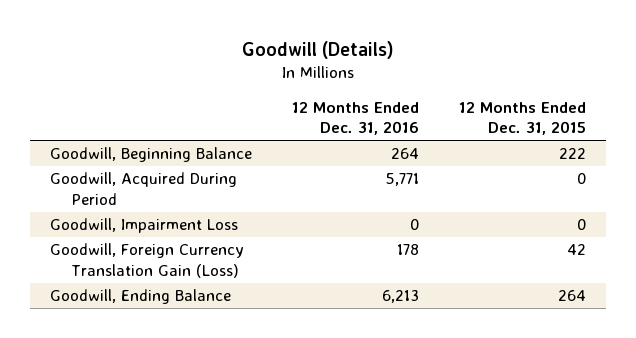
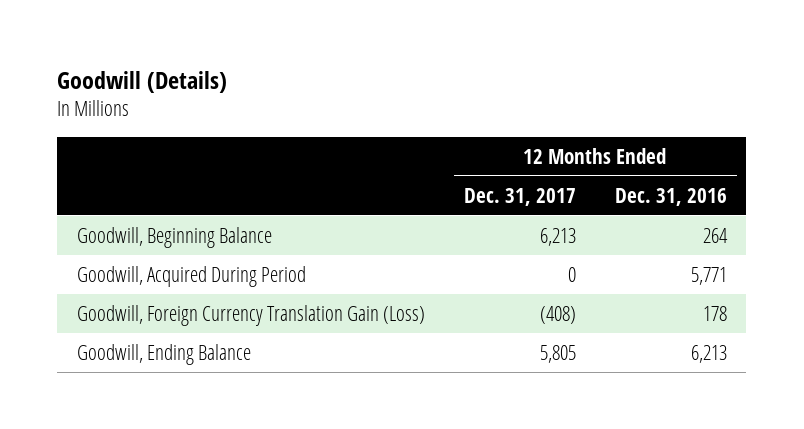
- | 12 Months Ended Dec. 31, 2016 | 12 Months Ended Dec. 31, 2015
+ | 12 Months Ended Dec. 31, 2017 | 12 Months Ended Dec. 31, 2016
- Goodwill, Impairment Loss | 0 | 0

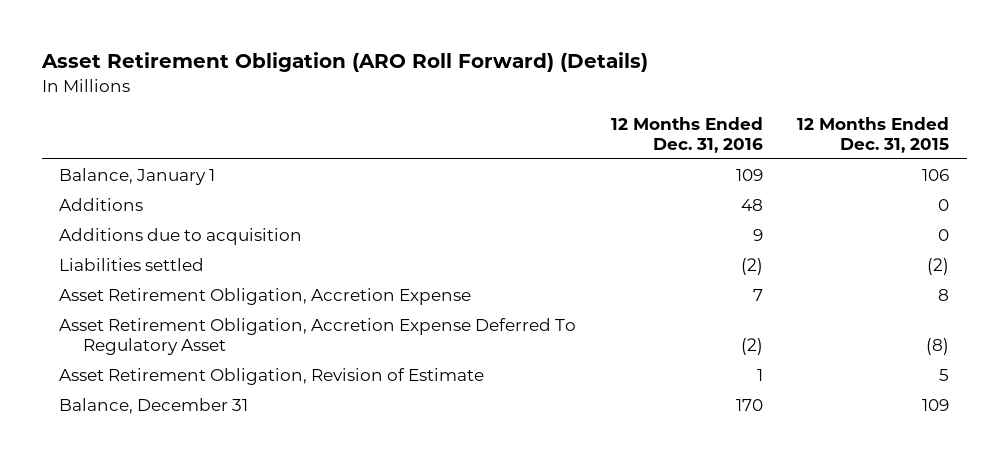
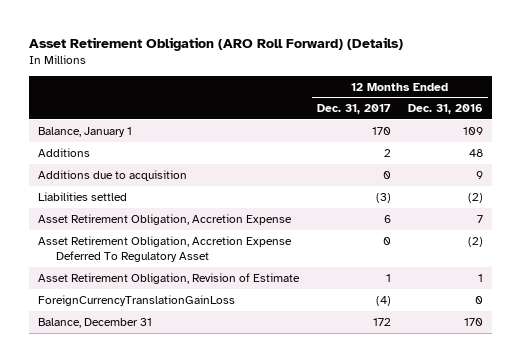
- | 12 Months Ended Dec. 31, 2016 | 12 Months Ended Dec. 31, 2015
+ | 12 Months Ended Dec. 31, 2017 | 12 Months Ended Dec. 31, 2016
+ ForeignCurrencyTranslationGainLoss | (4) | 0

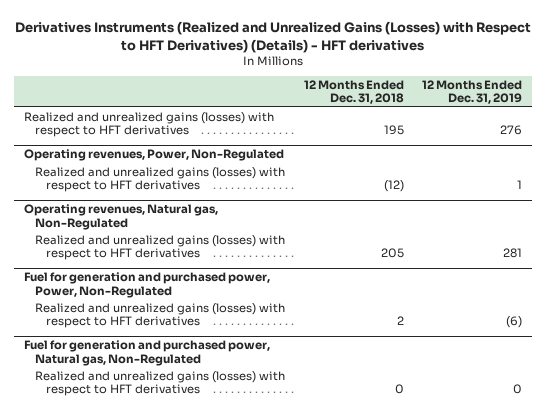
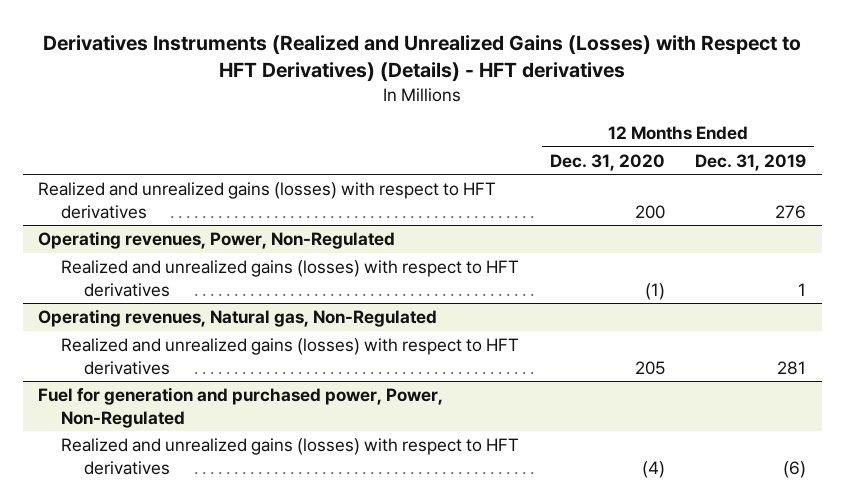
- | 12 Months Ended Dec. 31, 2018 | 12 Months Ended Dec. 31, 2019
+ | 12 Months Ended Dec. 31, 2020 | 12 Months Ended Dec. 31, 2019
- Fuel for generation and purchased power, Natural gas, Non-Regulated
- Realized and unrealized gains (losses) with respect to HFT derivatives | 0 | 0

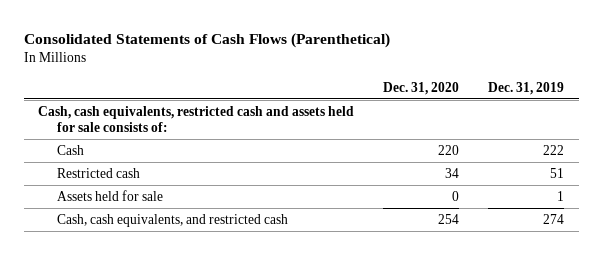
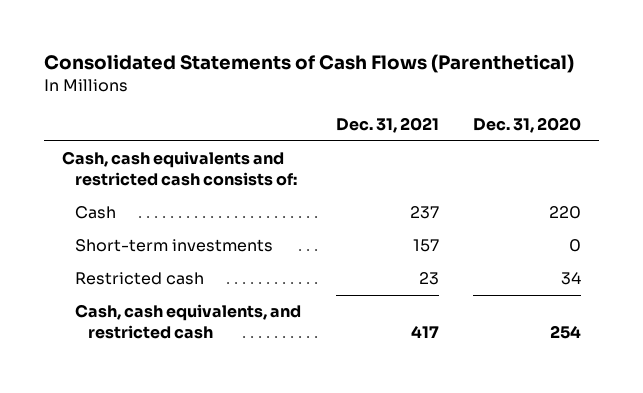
- | Dec. 31, 2020 | Dec. 31, 2019
+ | Dec. 31, 2021 | Dec. 31, 2020
- Cash, cash equivalents, restricted cash and assets held for sale consists of:
+ Cash, cash equivalents and restricted cash consists of:
+ Short-term investments | 157 | 0
- Assets held for sale | 0 | 1

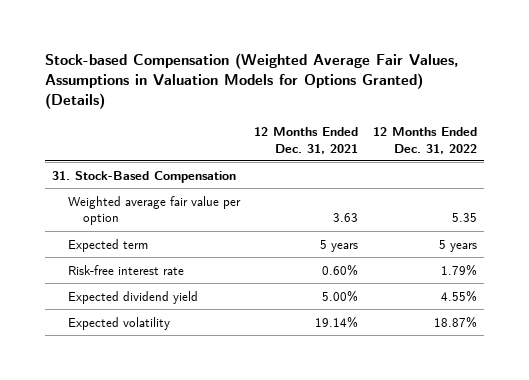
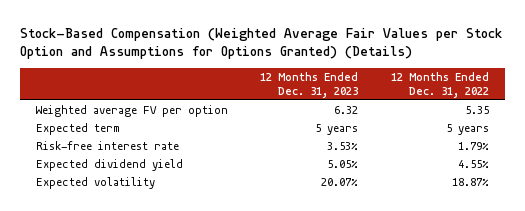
- Stock-based Compensation (Weighted Average Fair Values, Assumptions in Valuation Models for Options Granted) (Details)
+ Stock-Based Compensation (Weighted Average Fair Values per Stock Option and Assumptions for Options Granted) (Details)
- | 12 Months Ended Dec. 31, 2021 | 12 Months Ended Dec. 31, 2022
+ | 12 Months Ended Dec. 31, 2023 | 12 Months Ended Dec. 31, 2022
- 31. Stock-Based Compensation
- Weighted average fair value per option | 3.63 | 5.35
+ Weighted average FV per option | 6.32 | 5.35

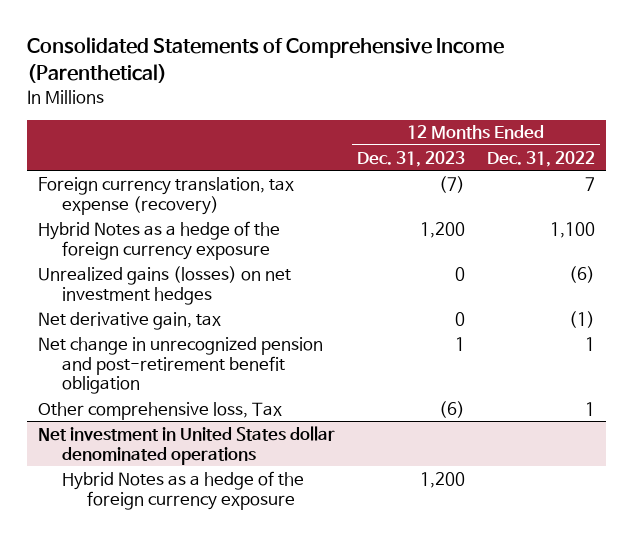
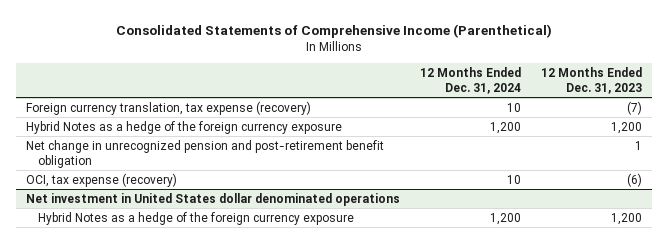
- | 12 Months Ended Dec. 31, 2023 | 12 Months Ended Dec. 31, 2022
+ | 12 Months Ended Dec. 31, 2024 | 12 Months Ended Dec. 31, 2023
- Unrealized gains (losses) on net investment hedges | 0 | (6)
- Net derivative gain, tax | 0 | (1)
- Other comprehensive loss, Tax | (6) | 1
+ OCI, tax expense (recovery) | 10 | (6)

